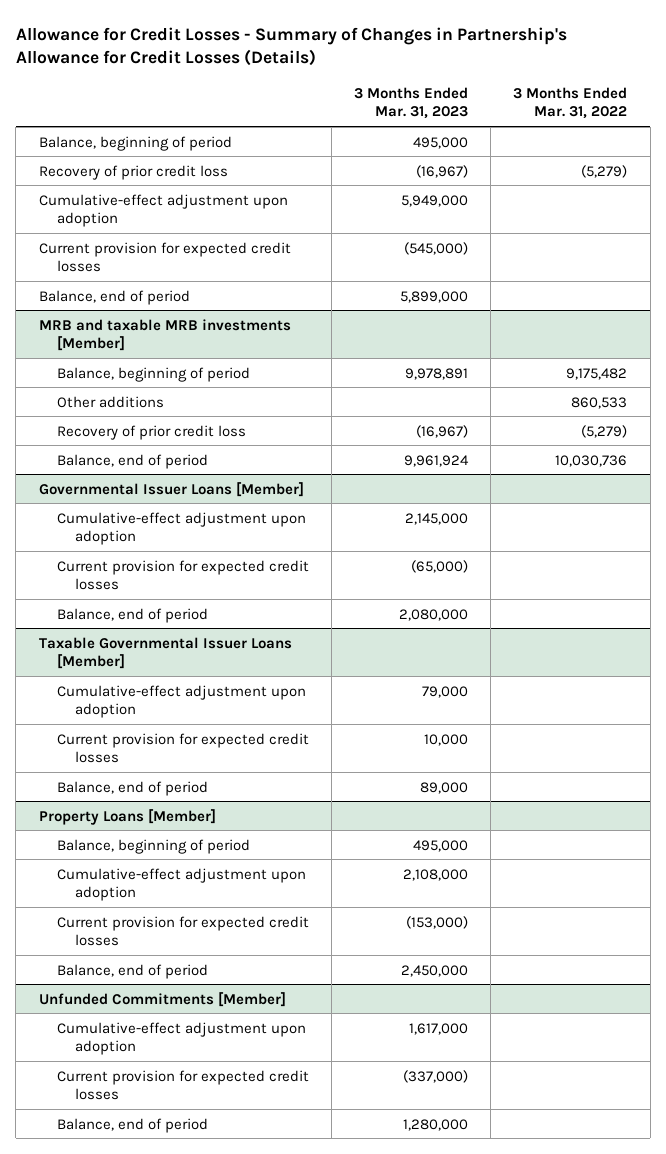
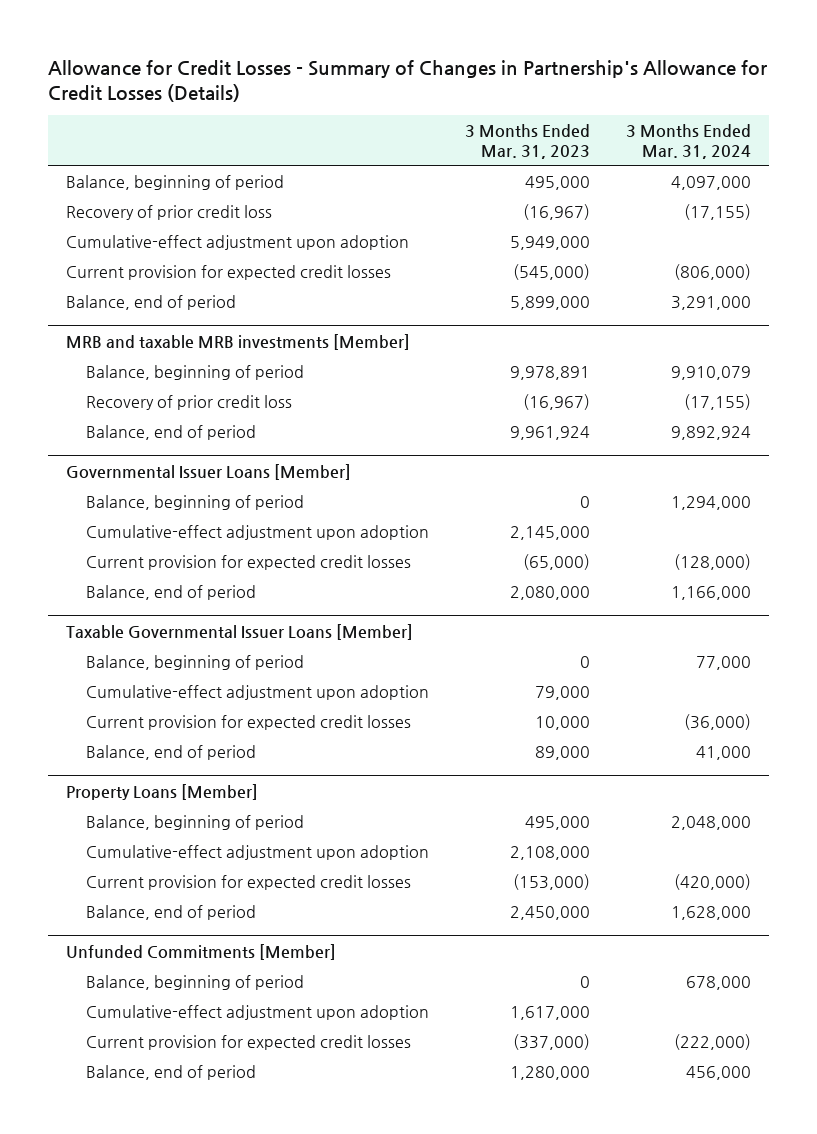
- | 3 Months Ended Mar. 31, 2023 | 3 Months Ended Mar. 31, 2022
+ | 3 Months Ended Mar. 31, 2023 | 3 Months Ended Mar. 31, 2024
@ MRB and taxable MRB investments [Member]
- Other additions | | 860,533
@ Governmental Issuer Loans [Member]
+ Balance, beginning of period | 0 | 1,294,000
@ Taxable Governmental Issuer Loans [Member]
+ Balance, beginning of period | 0 | 77,000
@ Unfunded Commitments [Member]
+ Balance, beginning of period | 0 | 678,000

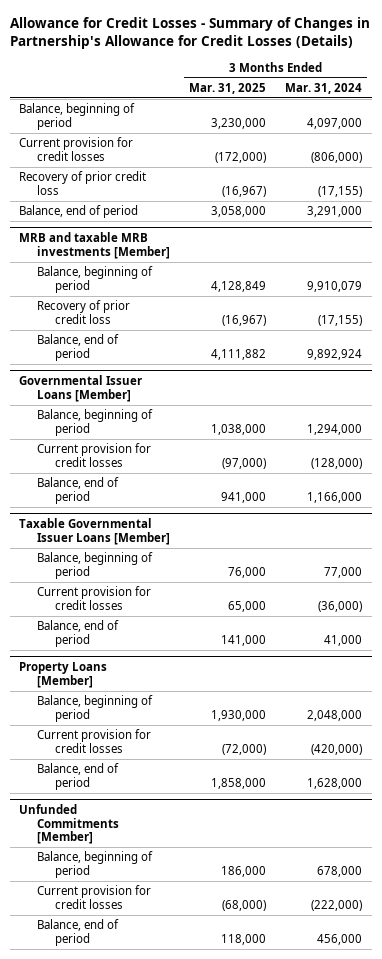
- | 3 Months Ended Mar. 31, 2023 | 3 Months Ended Mar. 31, 2024
+ | 3 Months Ended Mar. 31, 2025 | 3 Months Ended Mar. 31, 2024
+ Current provision for credit losses | (172,000) | (806,000)
- Cumulative-effect adjustment upon adoption | 5,949,000 |
- Current provision for expected credit losses | (545,000) | (806,000)
@ Governmental Issuer Loans [Member]
- Cumulative-effect adjustment upon adoption | 2,145,000 |
- Current provision for expected credit losses | (65,000) | (128,000)
+ Current provision for credit losses | (97,000) | (128,000)
@ Taxable Governmental Issuer Loans [Member]
- Cumulative-effect adjustment upon adoption | 79,000 |
- Current provision for expected credit losses | 10,000 | (36,000)
+ Current provision for credit losses | 65,000 | (36,000)
@ Property Loans [Member]
- Cumulative-effect adjustment upon adoption | 2,108,000 |
- Current provision for expected credit losses | (153,000) | (420,000)
+ Current provision for credit losses | (72,000) | (420,000)
@ Unfunded Commitments [Member]
- Cumulative-effect adjustment upon adoption | 1,617,000 |
- Current provision for expected credit losses | (337,000) | (222,000)
+ Current provision for credit losses | (68,000) | (222,000)

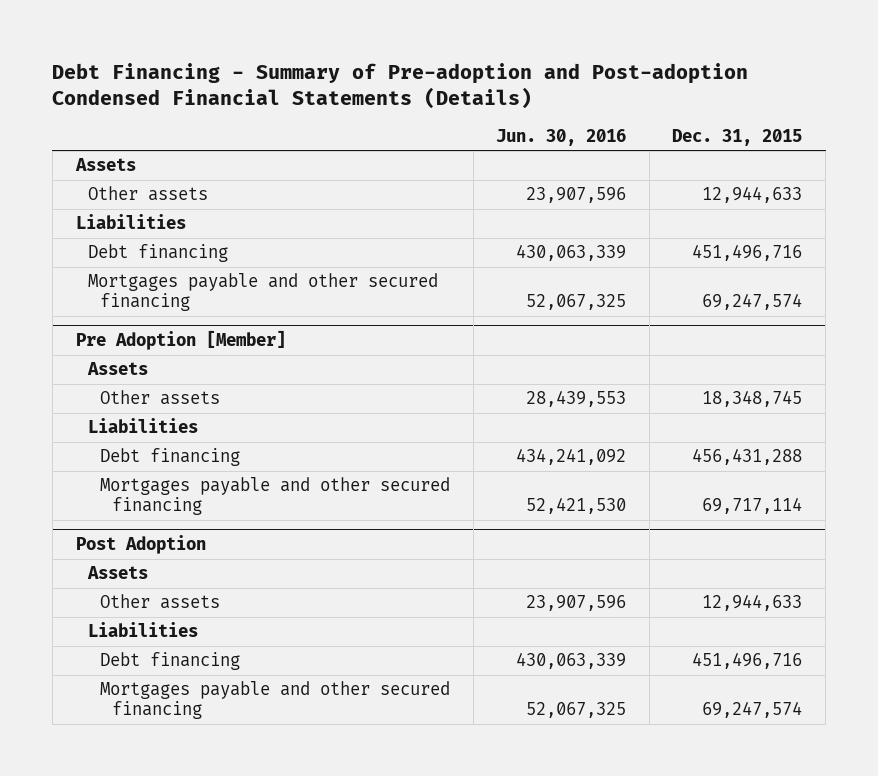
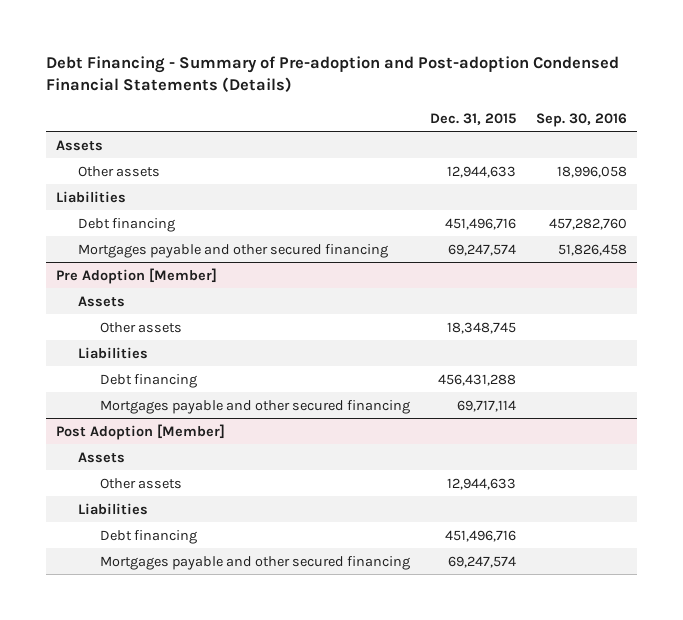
- | Jun. 30, 2016 | Dec. 31, 2015
+ | Dec. 31, 2015 | Sep. 30, 2016
- Post Adoption
+ Post Adoption [Member]

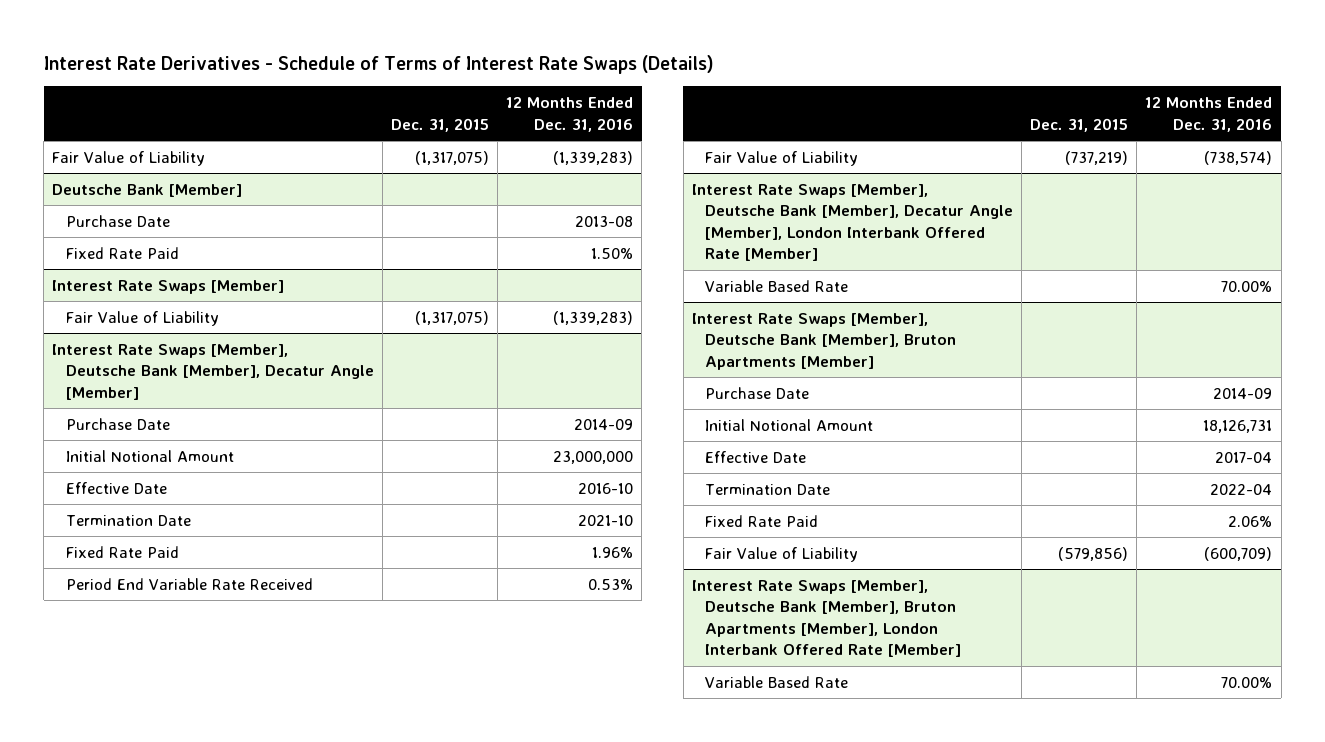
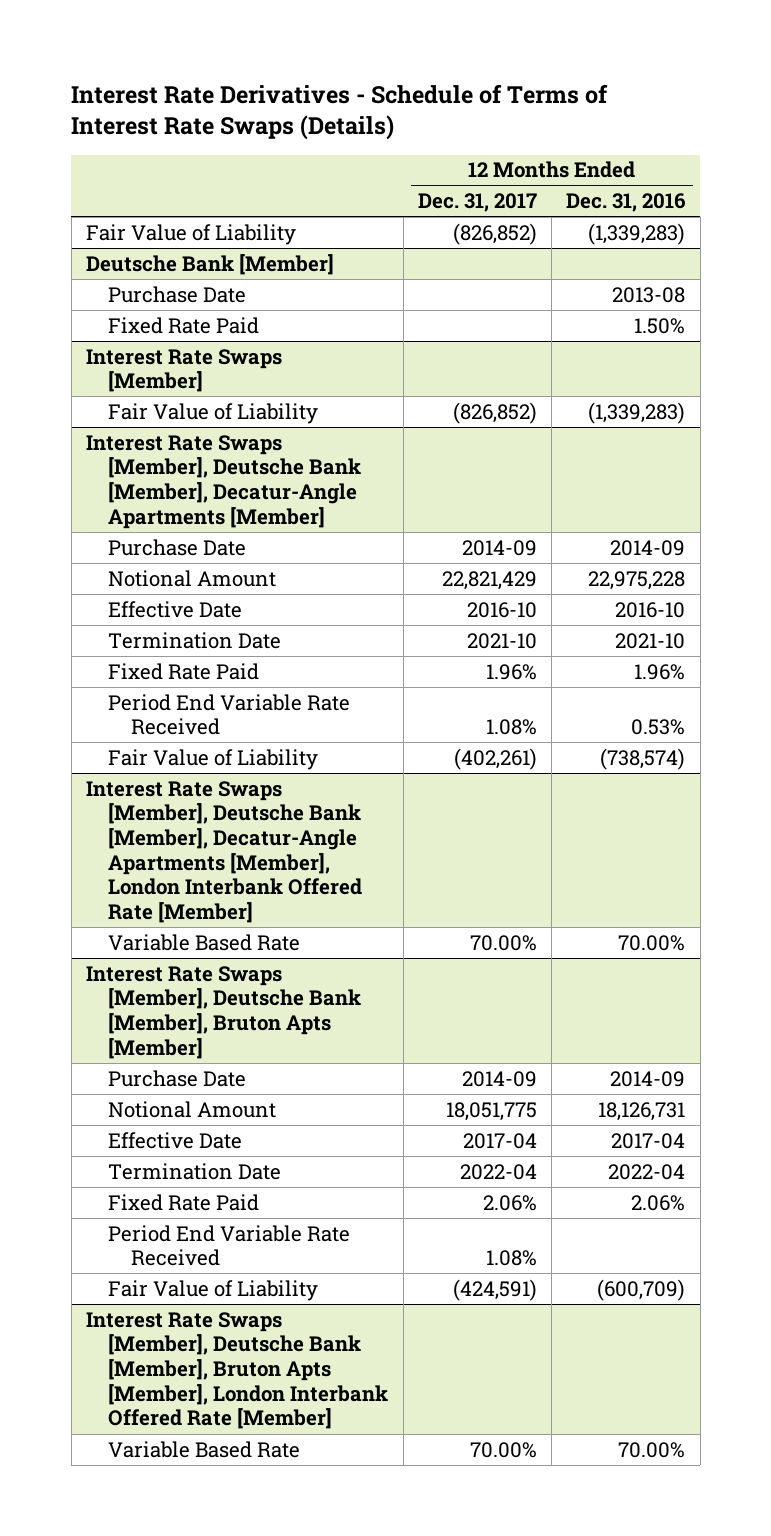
- | Dec. 31, 2015 | 12 Months Ended Dec. 31, 2016
+ | 12 Months Ended Dec. 31, 2017 | 12 Months Ended Dec. 31, 2016
- Interest Rate Swaps [Member], Deutsche Bank [Member], Decatur Angle [Member]
+ Interest Rate Swaps [Member], Deutsche Bank [Member], Decatur-Angle Apartments [Member]
- Initial Notional Amount | | 23,000,000
+ Notional Amount | 22,821,429 | 22,975,228
- Interest Rate Swaps [Member], Deutsche Bank [Member], Decatur Angle [Member], London Interbank Offered Rate [Member]
+ Interest Rate Swaps [Member], Deutsche Bank [Member], Decatur-Angle Apartments [Member], London Interbank Offered Rate [Member]
- Interest Rate Swaps [Member], Deutsche Bank [Member], Bruton Apartments [Member]
+ Interest Rate Swaps [Member], Deutsche Bank [Member], Bruton Apts [Member]
- Initial Notional Amount | | 18,126,731
+ Notional Amount | 18,051,775 | 18,126,731
+ Period End Variable Rate Received | 1.08% |
- Interest Rate Swaps [Member], Deutsche Bank [Member], Bruton Apartments [Member], London Interbank Offered Rate [Member]
+ Interest Rate Swaps [Member], Deutsche Bank [Member], Bruton Apts [Member], London Interbank Offered Rate [Member]

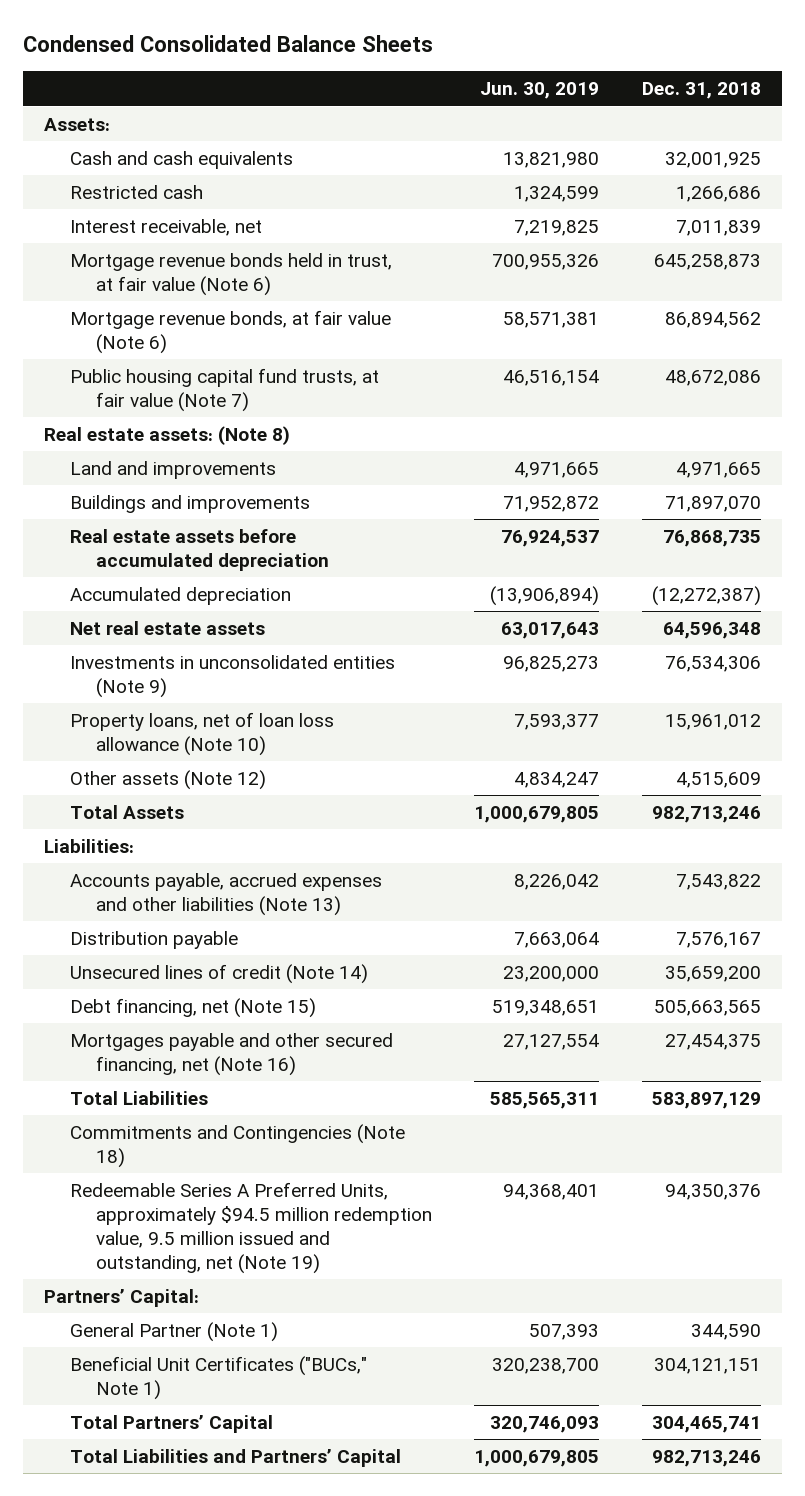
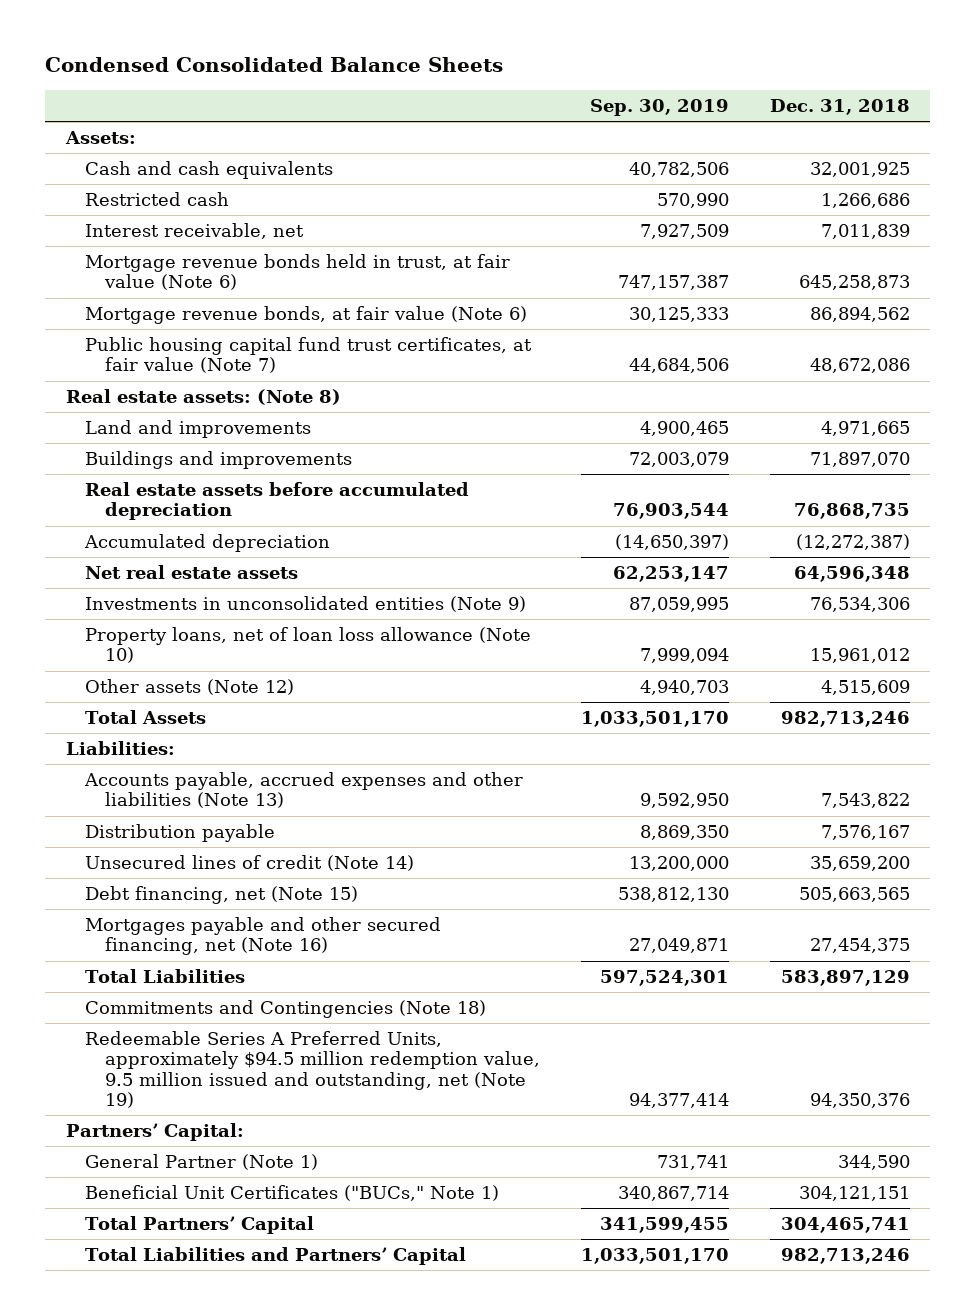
- | Jun. 30, 2019 | Dec. 31, 2018
+ | Sep. 30, 2019 | Dec. 31, 2018
- Public housing capital fund trusts, at fair value (Note 7) | 46,516,154 | 48,672,086
+ Public housing capital fund trust certificates, at fair value (Note 7) | 44,684,506 | 48,672,086

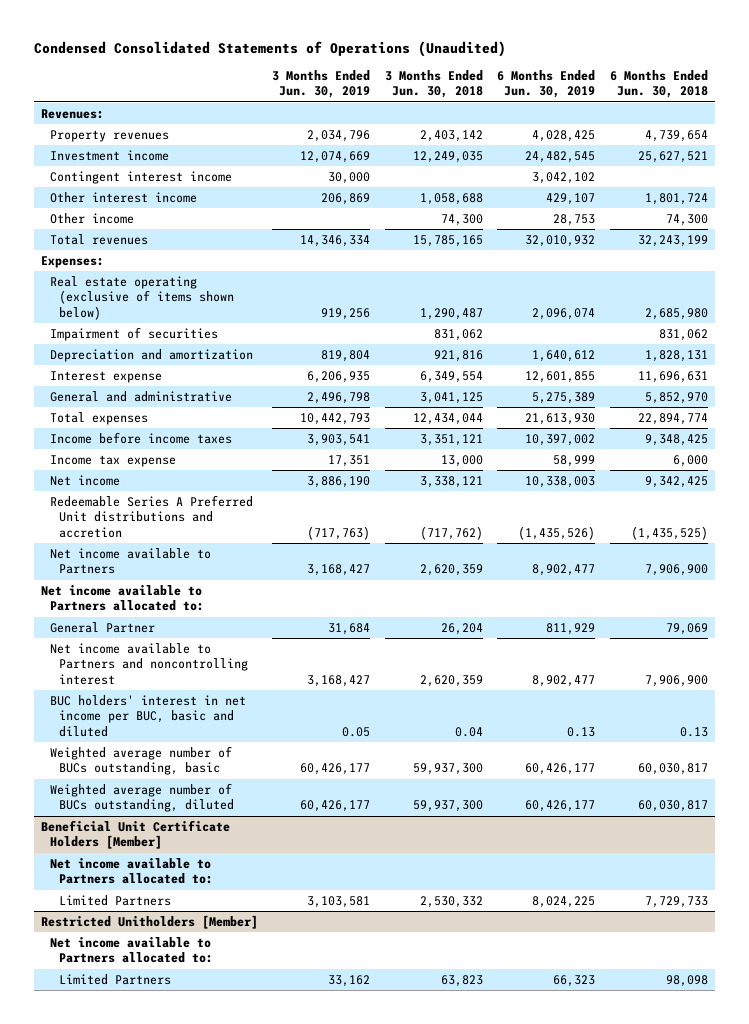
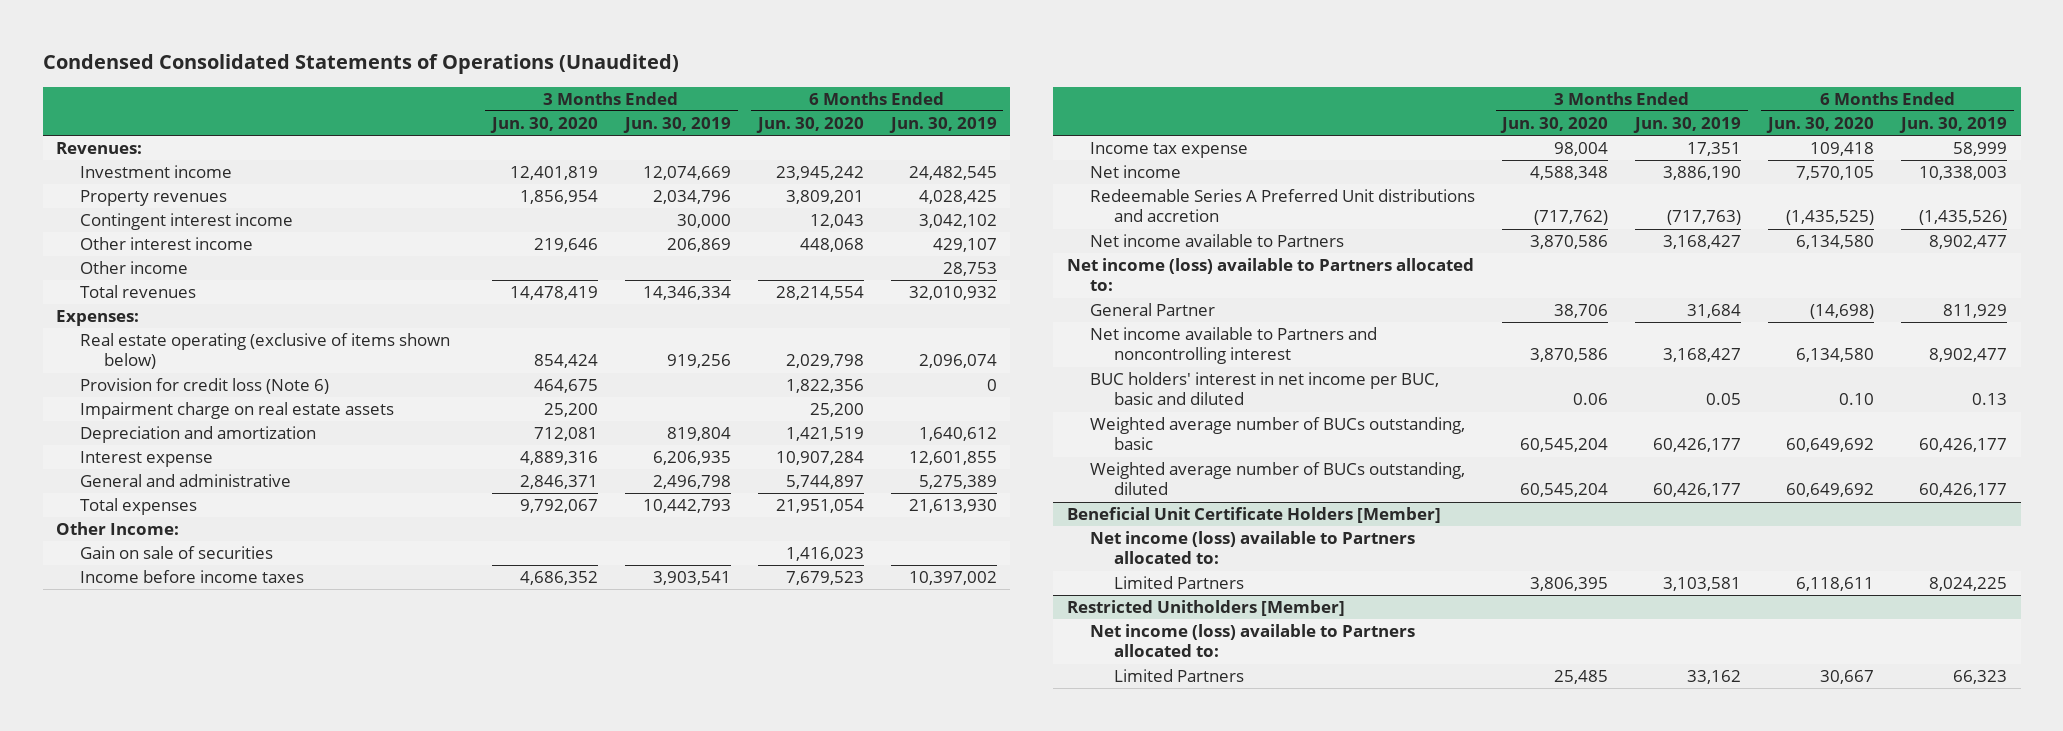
- | 3 Months Ended Jun. 30, 2019 | 3 Months Ended Jun. 30, 2018 | 6 Months Ended Jun. 30, 2019 | 6 Months Ended Jun. 30, 2018
+ | 3 Months Ended Jun. 30, 2020 | 3 Months Ended Jun. 30, 2019 | 6 Months Ended Jun. 30, 2020 | 6 Months Ended Jun. 30, 2019
moved down: Property revenues | 1,856,954 | 2,034,796 | 3,809,201 | 4,028,425
- Impairment of securities | | 831,062 | | 831,062
+ Provision for credit loss (Note 6) | 464,675 | | 1,822,356 | 0
+ Impairment charge on real estate assets | 25,200 | | 25,200 |
+ Other Income:
+ Gain on sale of securities | | | 1,416,023 |
- Net income available to Partners allocated to:
+ Net income (loss) available to Partners allocated to:
@ Beneficial Unit Certificate Holders [Member]
- Net income available to Partners allocated to:
+ Net income (loss) available to Partners allocated to:
@ Restricted Unitholders [Member]
- Net income available to Partners allocated to:
+ Net income (loss) available to Partners allocated to:

